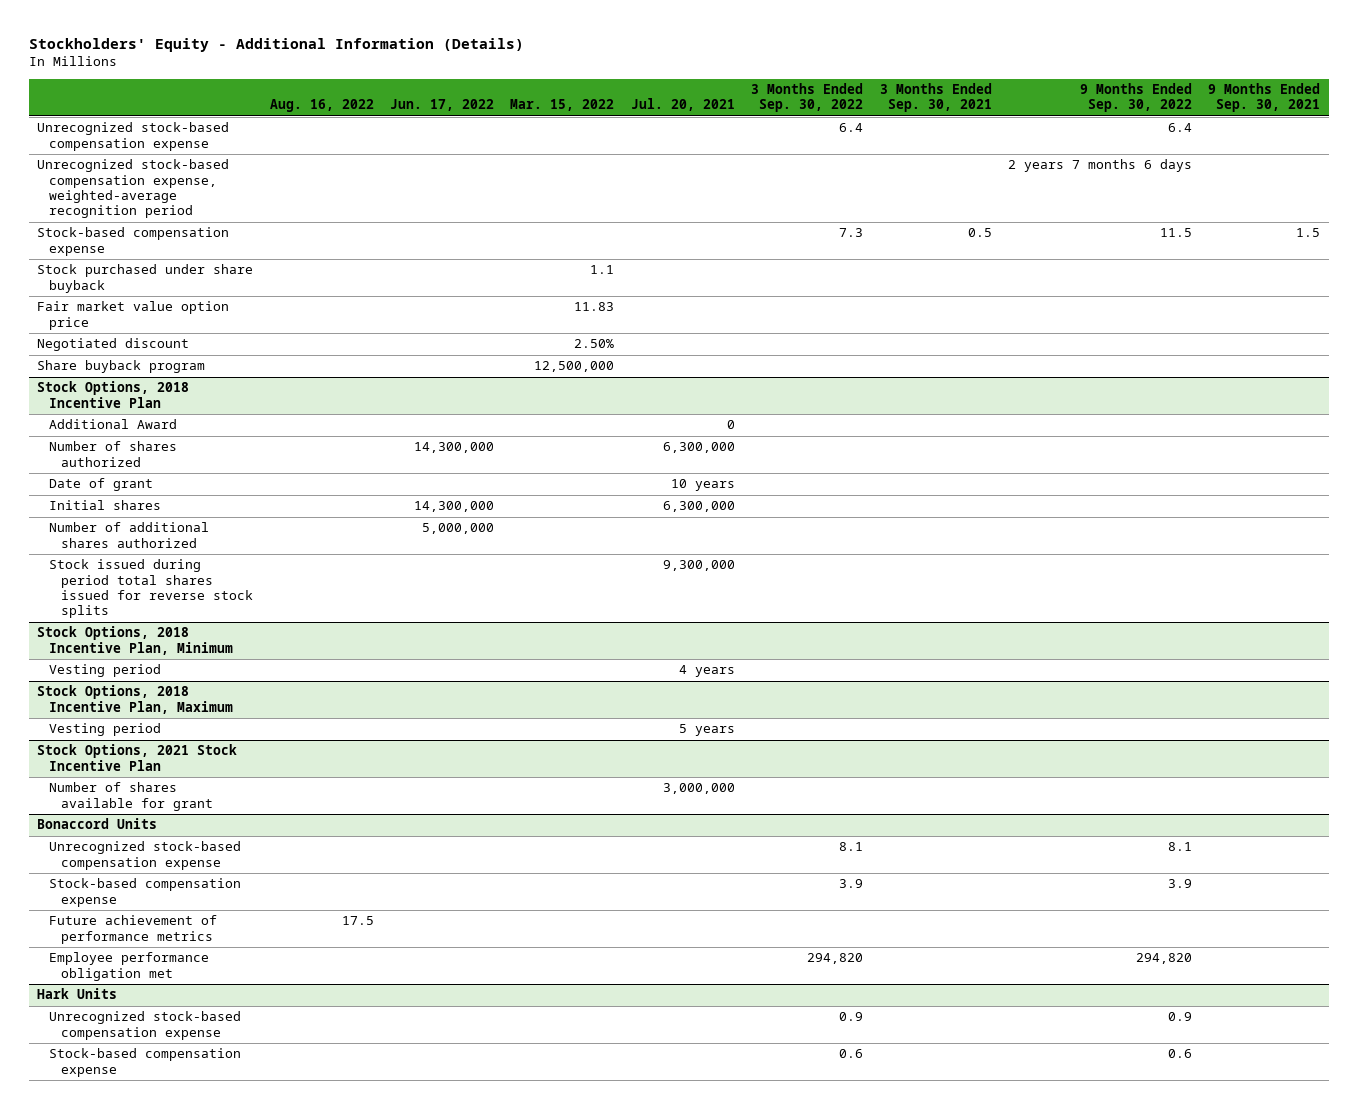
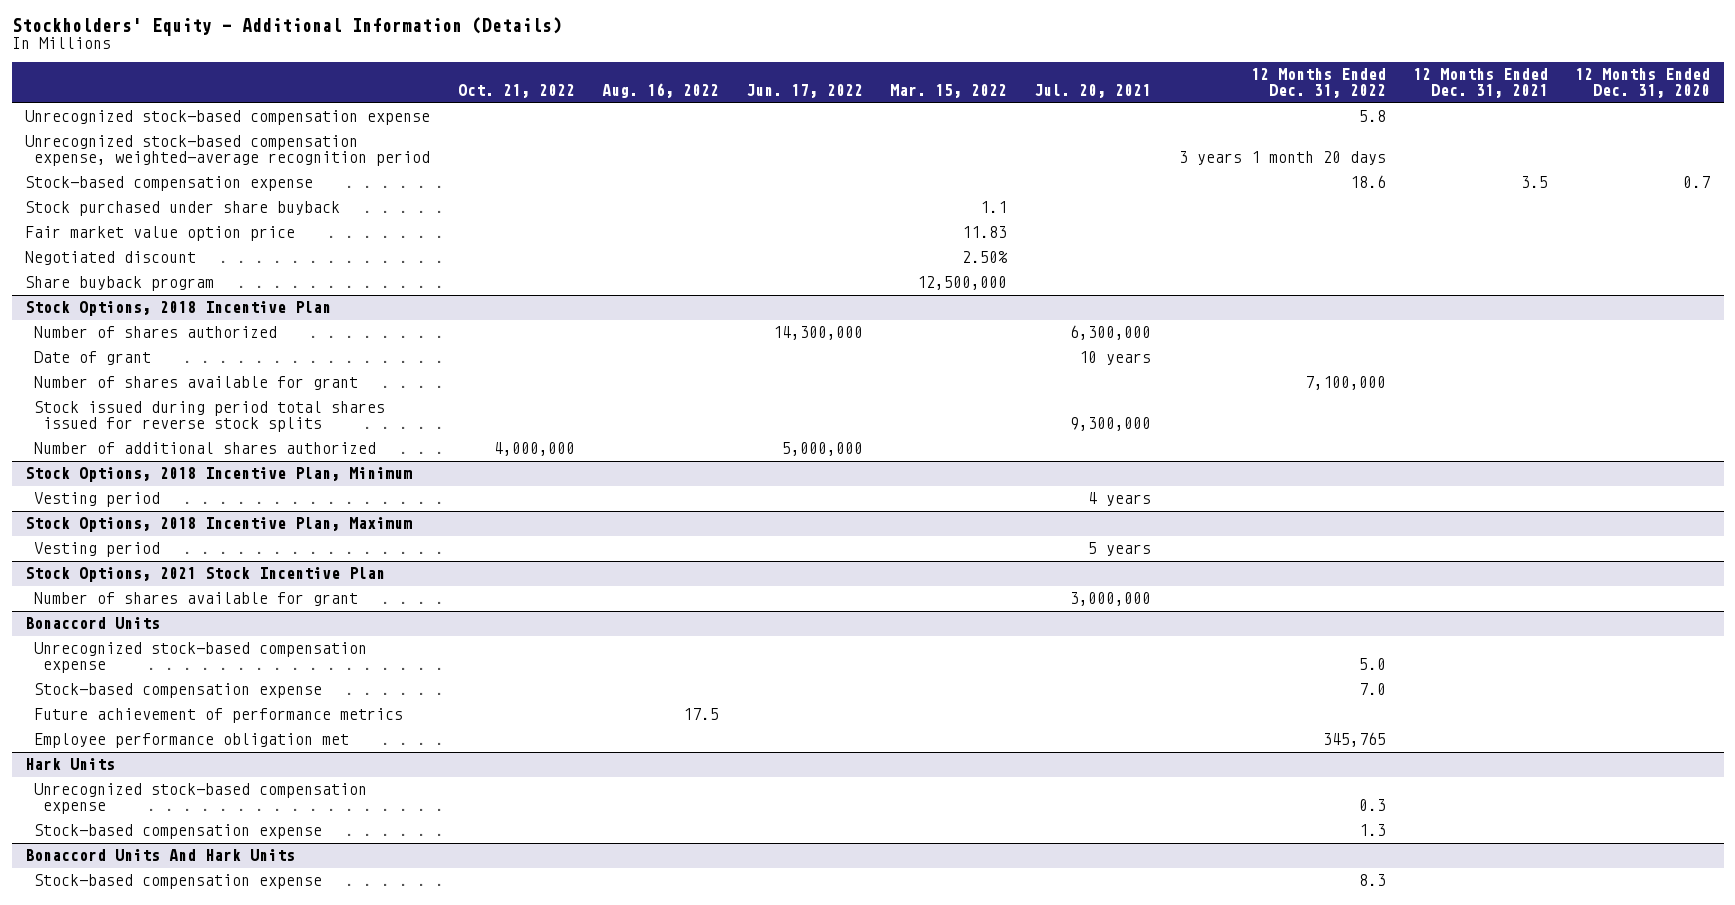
- | Aug. 16, 2022 | Jun. 17, 2022 | Mar. 15, 2022 | Jul. 20, 2021 | 3 Months Ended Sep. 30, 2022 | 3 Months Ended Sep. 30, 2021 | 9 Months Ended Sep. 30, 2022 | 9 Months Ended Sep. 30, 2021
+ | Oct. 21, 2022 | Aug. 16, 2022 | Jun. 17, 2022 | Mar. 15, 2022 | Jul. 20, 2021 | 12 Months Ended Dec. 31, 2022 | 12 Months Ended Dec. 31, 2021 | 12 Months Ended Dec. 31, 2020
@ Stock Options, 2018 Incentive Plan
- Additional Award | | | | 0 | | | |
- Initial shares | | 14,300,000 | | 6,300,000 | | | |
+ Number of shares available for grant | | | | | | 7,100,000 | |
moved down: Number of additional shares authorized | 4,000,000 | | 5,000,000 | | | | |
+ Bonaccord Units And Hark Units
+ Stock-based compensation expense | | | | | | 8.3 | |

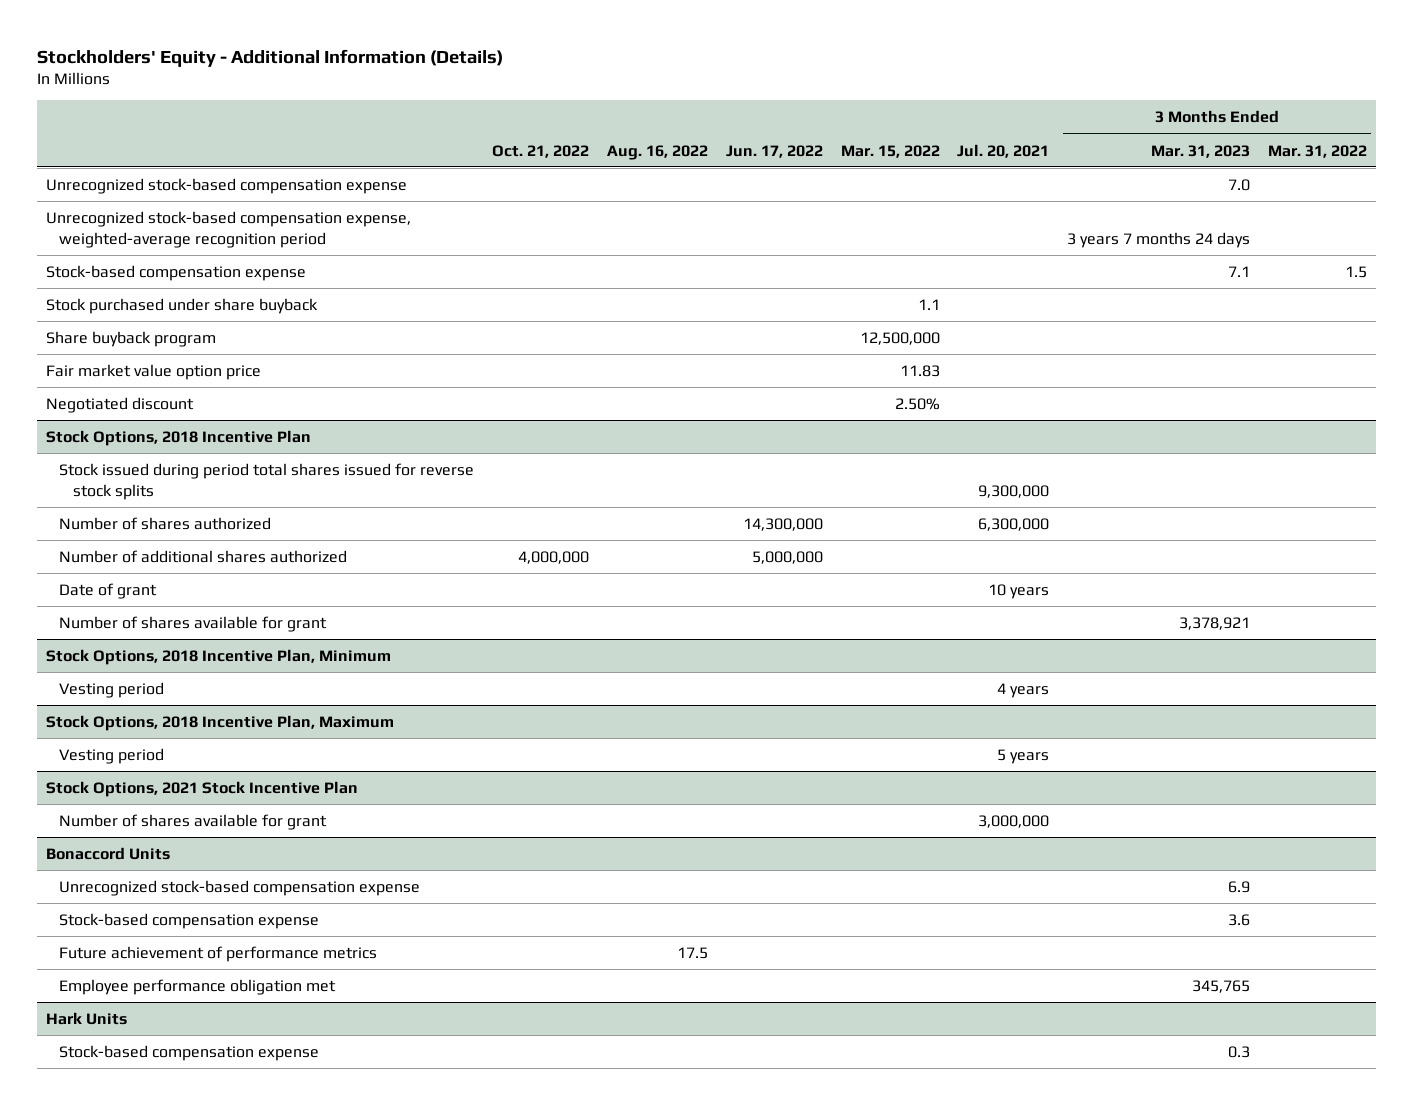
- | Oct. 21, 2022 | Aug. 16, 2022 | Jun. 17, 2022 | Mar. 15, 2022 | Jul. 20, 2021 | 12 Months Ended Dec. 31, 2022 | 12 Months Ended Dec. 31, 2021 | 12 Months Ended Dec. 31, 2020
+ | Oct. 21, 2022 | Aug. 16, 2022 | Jun. 17, 2022 | Mar. 15, 2022 | Jul. 20, 2021 | 3 Months Ended Mar. 31, 2023 | 3 Months Ended Mar. 31, 2022
moved up: Share buyback program | | | | 12,500,000 | | |
@ Stock Options, 2018 Incentive Plan
moved up: Stock issued during period total shares issued for reverse stock splits | | | | | 9,300,000 | |
moved up: Number of additional shares authorized | 4,000,000 | | 5,000,000 | | | |
@ Hark Units
- Unrecognized stock-based compensation expense | | | | | | 0.3 | |
- Bonaccord Units And Hark Units
- Stock-based compensation expense | | | | | | 8.3 | |

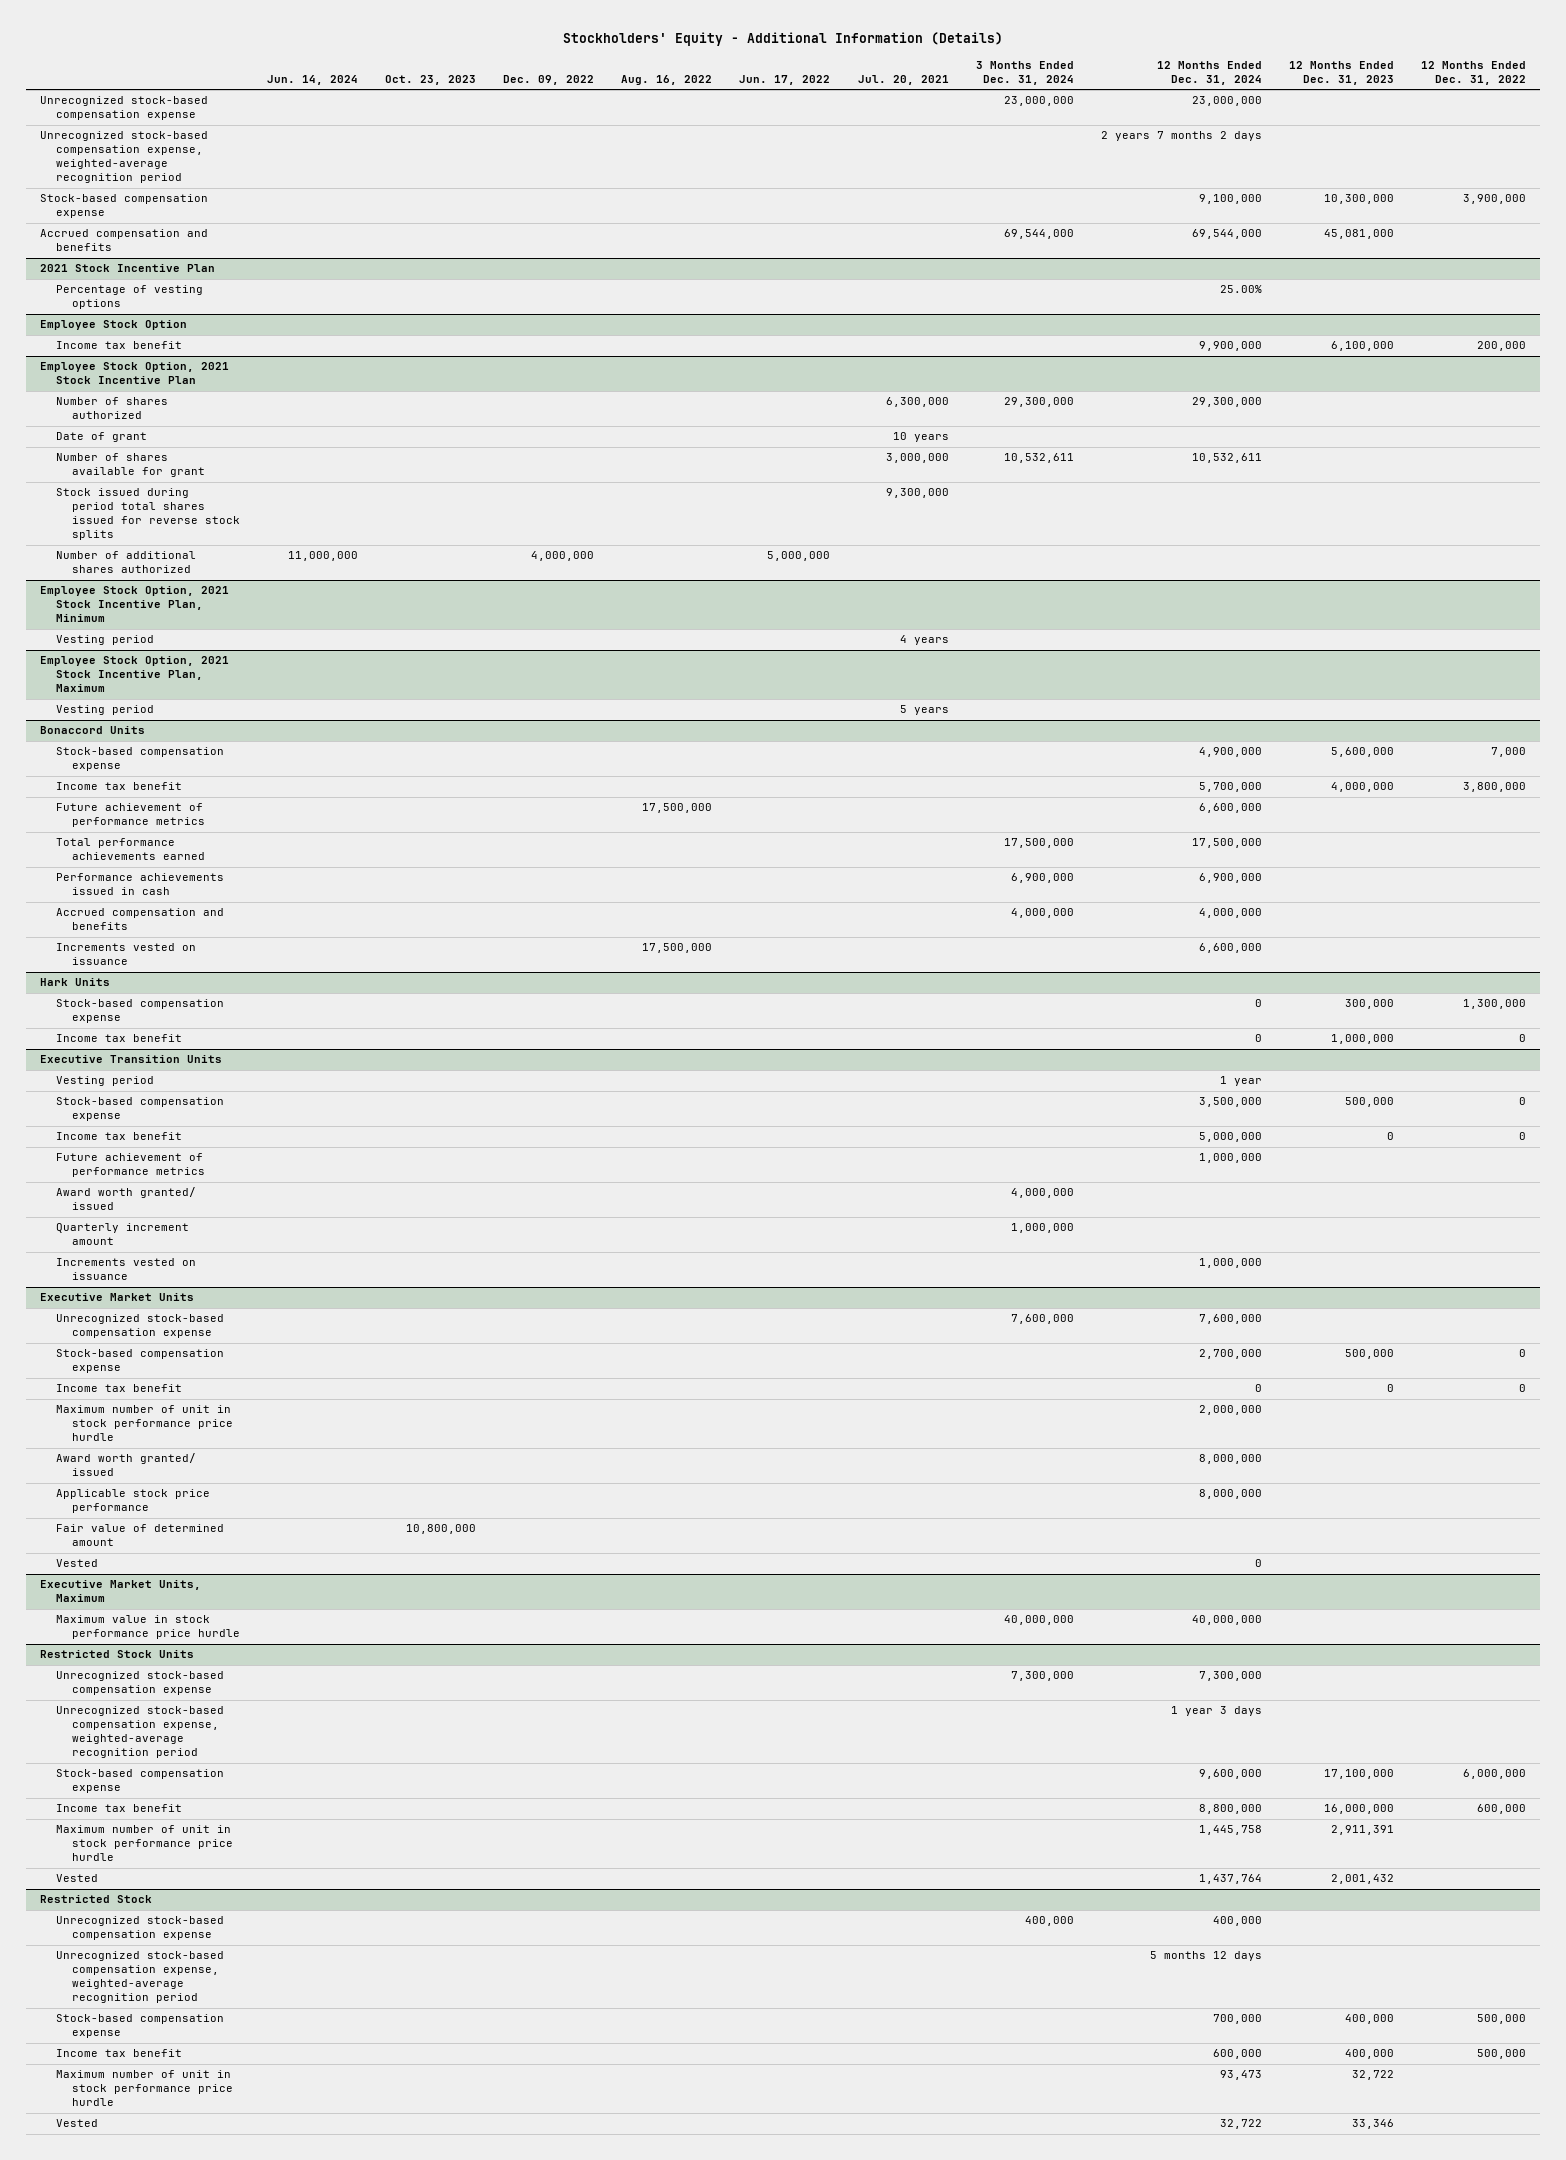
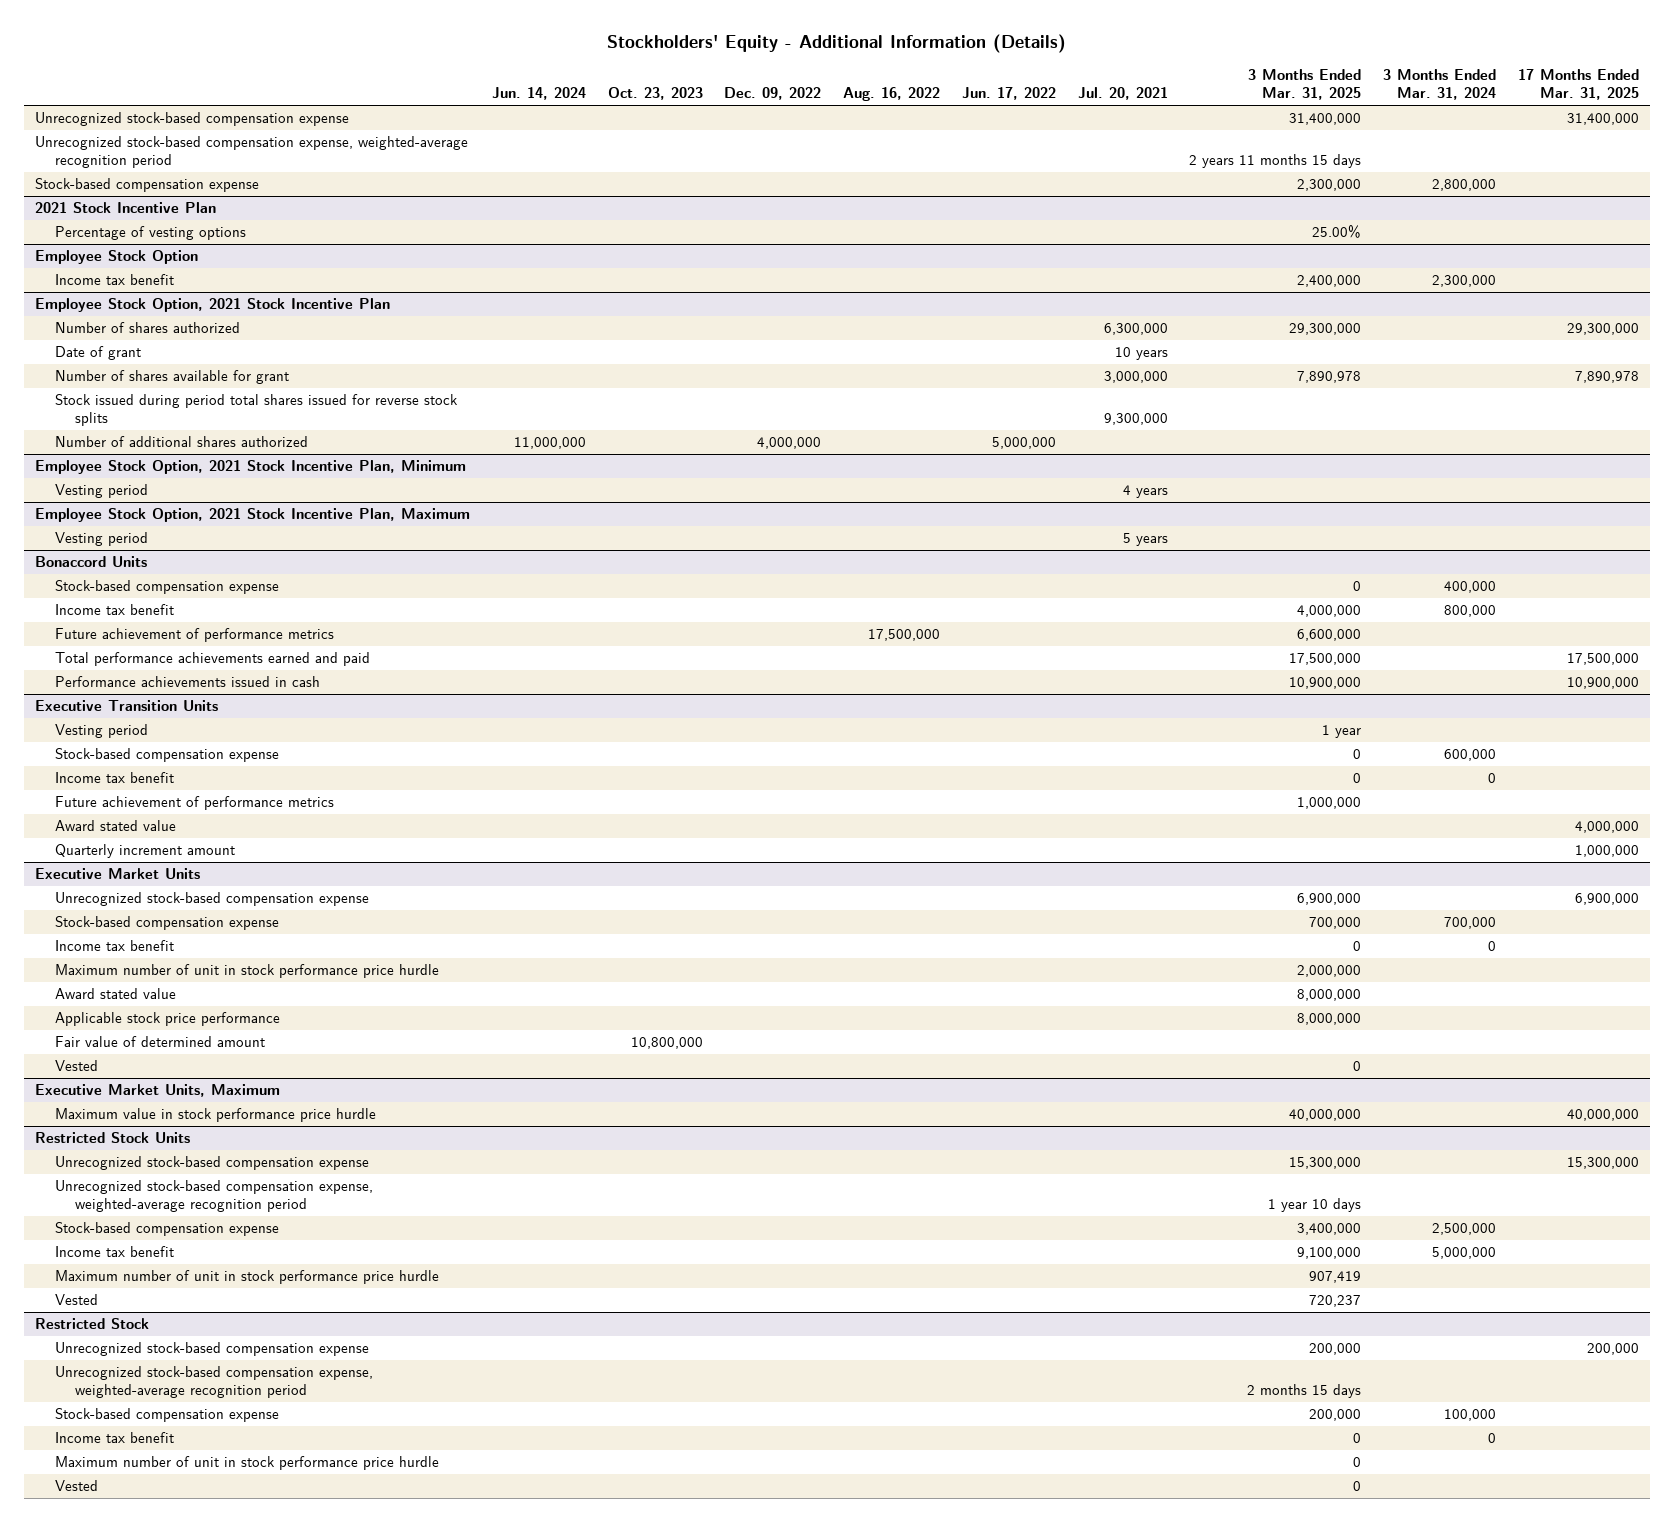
- | Jun. 14, 2024 | Oct. 23, 2023 | Dec. 09, 2022 | Aug. 16, 2022 | Jun. 17, 2022 | Jul. 20, 2021 | 3 Months Ended Dec. 31, 2024 | 12 Months Ended Dec. 31, 2024 | 12 Months Ended Dec. 31, 2023 | 12 Months Ended Dec. 31, 2022
+ | Jun. 14, 2024 | Oct. 23, 2023 | Dec. 09, 2022 | Aug. 16, 2022 | Jun. 17, 2022 | Jul. 20, 2021 | 3 Months Ended Mar. 31, 2025 | 3 Months Ended Mar. 31, 2024 | 17 Months Ended Mar. 31, 2025
- Accrued compensation and benefits | | | | | | | 69,544,000 | 69,544,000 | 45,081,000 |
@ Bonaccord Units
- Total performance achievements earned | | | | | | | 17,500,000 | 17,500,000 | |
+ Total performance achievements earned and paid | | | | | | | 17,500,000 | | 17,500,000
- Accrued compensation and benefits | | | | | | | 4,000,000 | 4,000,000 | |
- Increments vested on issuance | | | | 17,500,000 | | | | 6,600,000 | |
- Hark Units
- Stock-based compensation expense | | | | | | | | 0 | 300,000 | 1,300,000
- Income tax benefit | | | | | | | | 0 | 1,000,000 | 0
@ Executive Transition Units
- Award worth granted/ issued | | | | | | | 4,000,000 | | |
+ Award stated value | | | | | | | | | 4,000,000
- Increments vested on issuance | | | | | | | | 1,000,000 | |
@ Executive Market Units
- Award worth granted/ issued | | | | | | | | 8,000,000 | |
+ Award stated value | | | | | | | 8,000,000 | |

